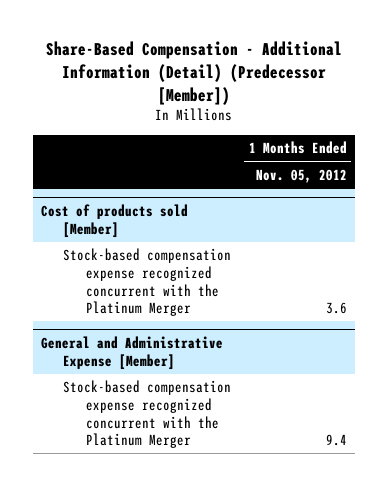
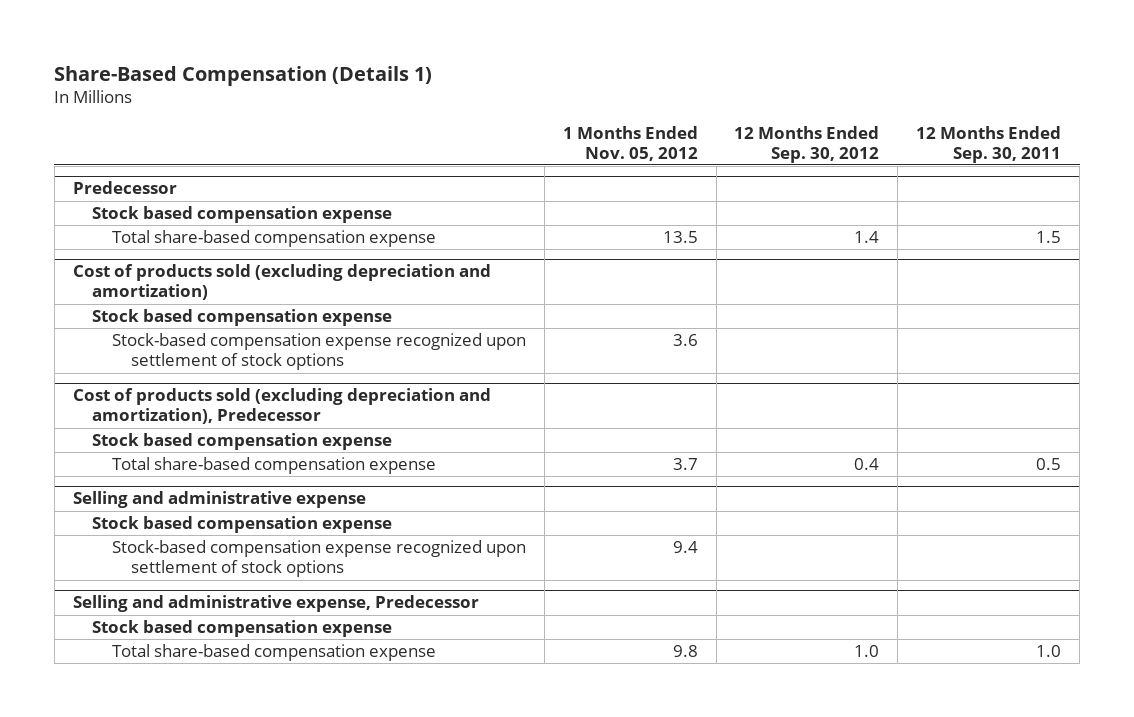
- Share-Based Compensation - Additional Information (Detail) (Predecessor [Member])
+ Share-Based Compensation (Details 1)
- | 1 Months Ended Nov. 05, 2012
+ | 1 Months Ended Nov. 05, 2012 | 12 Months Ended Sep. 30, 2012 | 12 Months Ended Sep. 30, 2011
- Cost of products sold [Member]
- Stock-based compensation expense recognized concurrent with the Platinum Merger | 3.6
- General and Administrative Expense [Member]
- Stock-based compensation expense recognized concurrent with the Platinum Merger | 9.4
+ Predecessor
+ Stock based compensation expense
+ Total share-based compensation expense | 13.5 | 1.4 | 1.5
+ Cost of products sold (excluding depreciation and amortization)
+ Stock based compensation expense
+ Stock-based compensation expense recognized upon settlement of stock options | 3.6 | |
+ Cost of products sold (excluding depreciation and amortization), Predecessor
+ Stock based compensation expense
+ Total share-based compensation expense | 3.7 | 0.4 | 0.5
+ Selling and administrative expense
+ Stock based compensation expense
+ Stock-based compensation expense recognized upon settlement of stock options | 9.4 | |
+ Selling and administrative expense, Predecessor
+ Stock based compensation expense
+ Total share-based compensation expense | 9.8 | 1.0 | 1.0

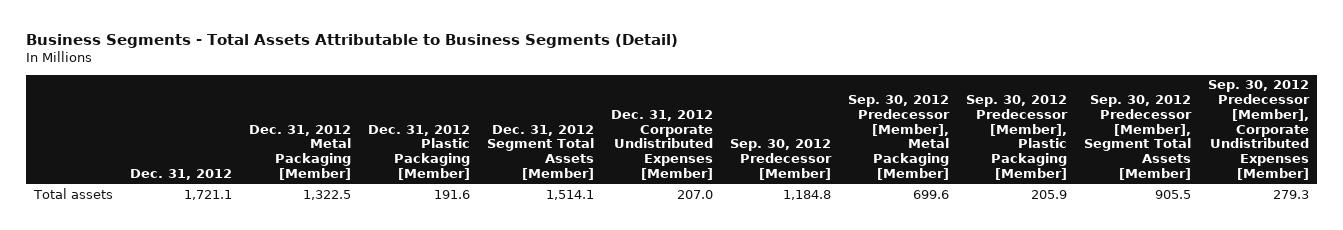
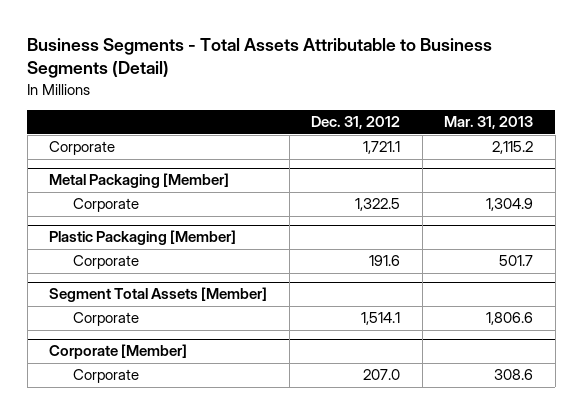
- | Dec. 31, 2012 | Dec. 31, 2012 Metal Packaging [Member] | Dec. 31, 2012 Plastic Packaging [Member] | Dec. 31, 2012 Segment Total Assets [Member] | Dec. 31, 2012 Corporate Undistributed Expenses [Member] | Sep. 30, 2012 Predecessor [Member] | Sep. 30, 2012 Predecessor [Member], Metal Packaging [Member] | Sep. 30, 2012 Predecessor [Member], Plastic Packaging [Member] | Sep. 30, 2012 Predecessor [Member], Segment Total Assets [Member] | Sep. 30, 2012 Predecessor [Member], Corporate Undistributed Expenses [Member]
+ | Dec. 31, 2012 | Mar. 31, 2013
- Total assets | 1,721.1 | 1,322.5 | 191.6 | 1,514.1 | 207.0 | 1,184.8 | 699.6 | 205.9 | 905.5 | 279.3
+ Corporate | 1,721.1 | 2,115.2
+ Metal Packaging [Member]
+ Corporate | 1,322.5 | 1,304.9
+ Plastic Packaging [Member]
+ Corporate | 191.6 | 501.7
+ Segment Total Assets [Member]
+ Corporate | 1,514.1 | 1,806.6
+ Corporate [Member]
+ Corporate | 207.0 | 308.6

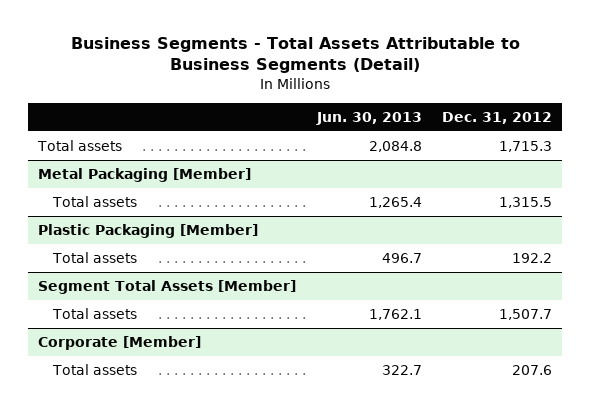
- | Dec. 31, 2012 | Mar. 31, 2013
+ | Jun. 30, 2013 | Dec. 31, 2012
- Corporate | 1,721.1 | 2,115.2
+ Total assets | 2,084.8 | 1,715.3
@ Metal Packaging [Member]
- Corporate | 1,322.5 | 1,304.9
+ Total assets | 1,265.4 | 1,315.5
@ Plastic Packaging [Member]
- Corporate | 191.6 | 501.7
+ Total assets | 496.7 | 192.2
@ Segment Total Assets [Member]
- Corporate | 1,514.1 | 1,806.6
+ Total assets | 1,762.1 | 1,507.7
@ Corporate [Member]
- Corporate | 207.0 | 308.6
+ Total assets | 322.7 | 207.6

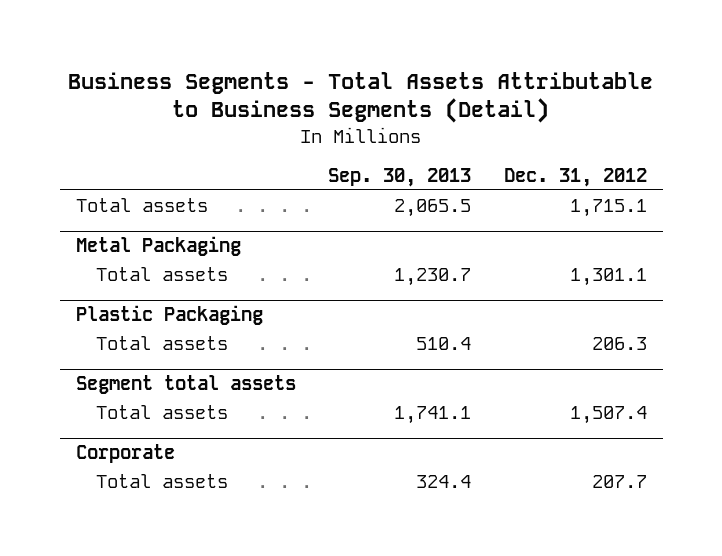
- | Jun. 30, 2013 | Dec. 31, 2012
+ | Sep. 30, 2013 | Dec. 31, 2012
- Total assets | 2,084.8 | 1,715.3
- Metal Packaging [Member]
- Total assets | 1,265.4 | 1,315.5
- Plastic Packaging [Member]
- Total assets | 496.7 | 192.2
- Segment Total Assets [Member]
- Total assets | 1,762.1 | 1,507.7
- Corporate [Member]
- Total assets | 322.7 | 207.6
+ Total assets | 2,065.5 | 1,715.1
+ Metal Packaging
+ Total assets | 1,230.7 | 1,301.1
+ Plastic Packaging
+ Total assets | 510.4 | 206.3
+ Segment total assets
+ Total assets | 1,741.1 | 1,507.4
+ Corporate
+ Total assets | 324.4 | 207.7

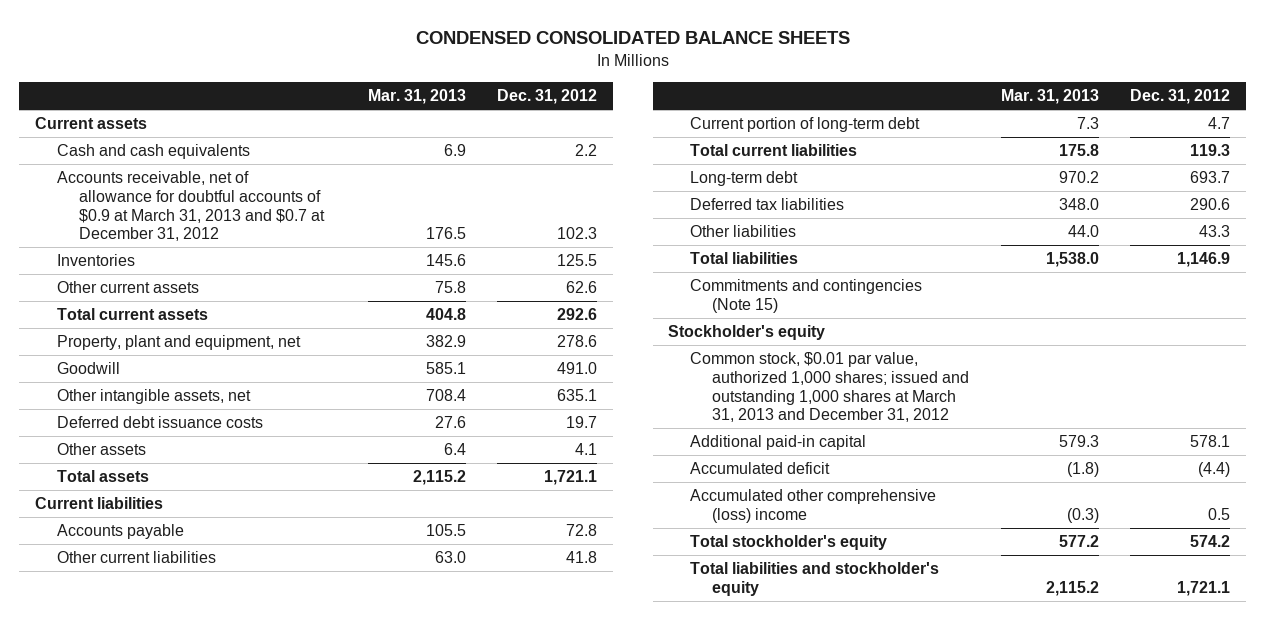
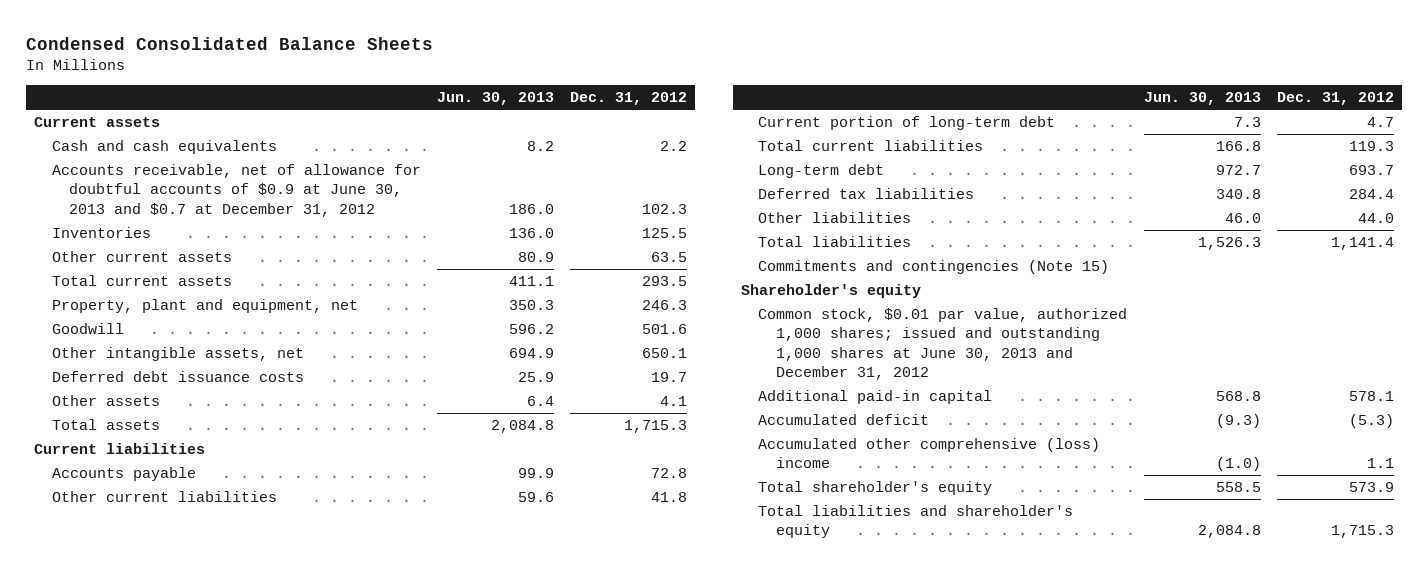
- CONDENSED CONSOLIDATED BALANCE SHEETS
+ Condensed Consolidated Balance Sheets
- | Mar. 31, 2013 | Dec. 31, 2012
+ | Jun. 30, 2013 | Dec. 31, 2012
- Accounts receivable, net of allowance for doubtful accounts of $0.9 at March 31, 2013 and $0.7 at December 31, 2012 | 176.5 | 102.3
+ Accounts receivable, net of allowance for doubtful accounts of $0.9 at June 30, 2013 and $0.7 at December 31, 2012 | 186.0 | 102.3
- Other current assets | 75.8 | 62.6
- Total current assets | 404.8 | 292.6
- Property, plant and equipment, net | 382.9 | 278.6
- Goodwill | 585.1 | 491.0
- Other intangible assets, net | 708.4 | 635.1
+ Other current assets | 80.9 | 63.5
+ Total current assets | 411.1 | 293.5
+ Property, plant and equipment, net | 350.3 | 246.3
+ Goodwill | 596.2 | 501.6
+ Other intangible assets, net | 694.9 | 650.1
- Total assets | 2,115.2 | 1,721.1
+ Total assets | 2,084.8 | 1,715.3
- Deferred tax liabilities | 348.0 | 290.6
- Other liabilities | 44.0 | 43.3
- Total liabilities | 1,538.0 | 1,146.9
+ Deferred tax liabilities | 340.8 | 284.4
+ Other liabilities | 46.0 | 44.0
+ Total liabilities | 1,526.3 | 1,141.4
- Stockholder's equity
- Common stock, $0.01 par value, authorized 1,000 shares; issued and outstanding 1,000 shares at March 31, 2013 and December 31, 2012
+ Shareholder's equity
+ Common stock, $0.01 par value, authorized 1,000 shares; issued and outstanding 1,000 shares at June 30, 2013 and December 31, 2012
- Accumulated deficit | (1.8) | (4.4)
- Accumulated other comprehensive (loss) income | (0.3) | 0.5
- Total stockholder's equity | 577.2 | 574.2
- Total liabilities and stockholder's equity | 2,115.2 | 1,721.1
+ Accumulated deficit | (9.3) | (5.3)
+ Accumulated other comprehensive (loss) income | (1.0) | 1.1
+ Total shareholder's equity | 558.5 | 573.9
+ Total liabilities and shareholder's equity | 2,084.8 | 1,715.3

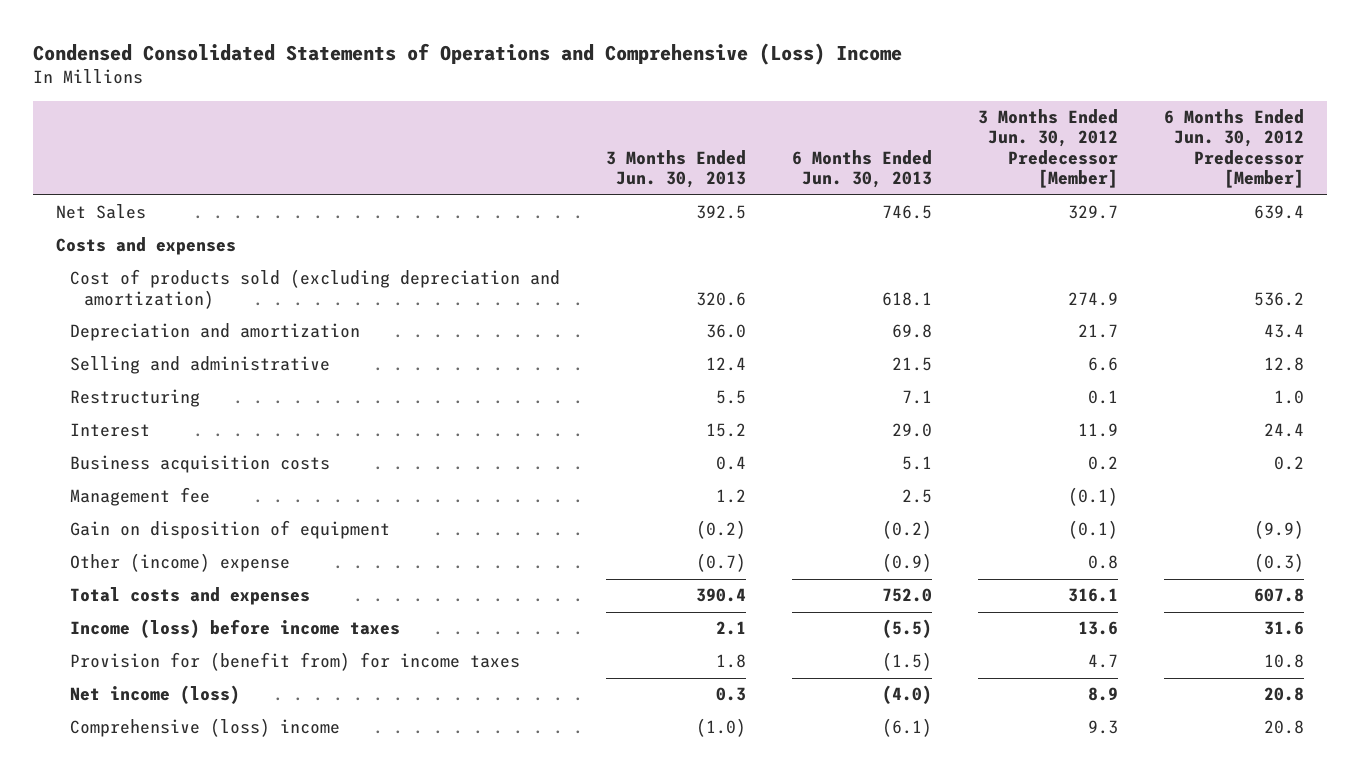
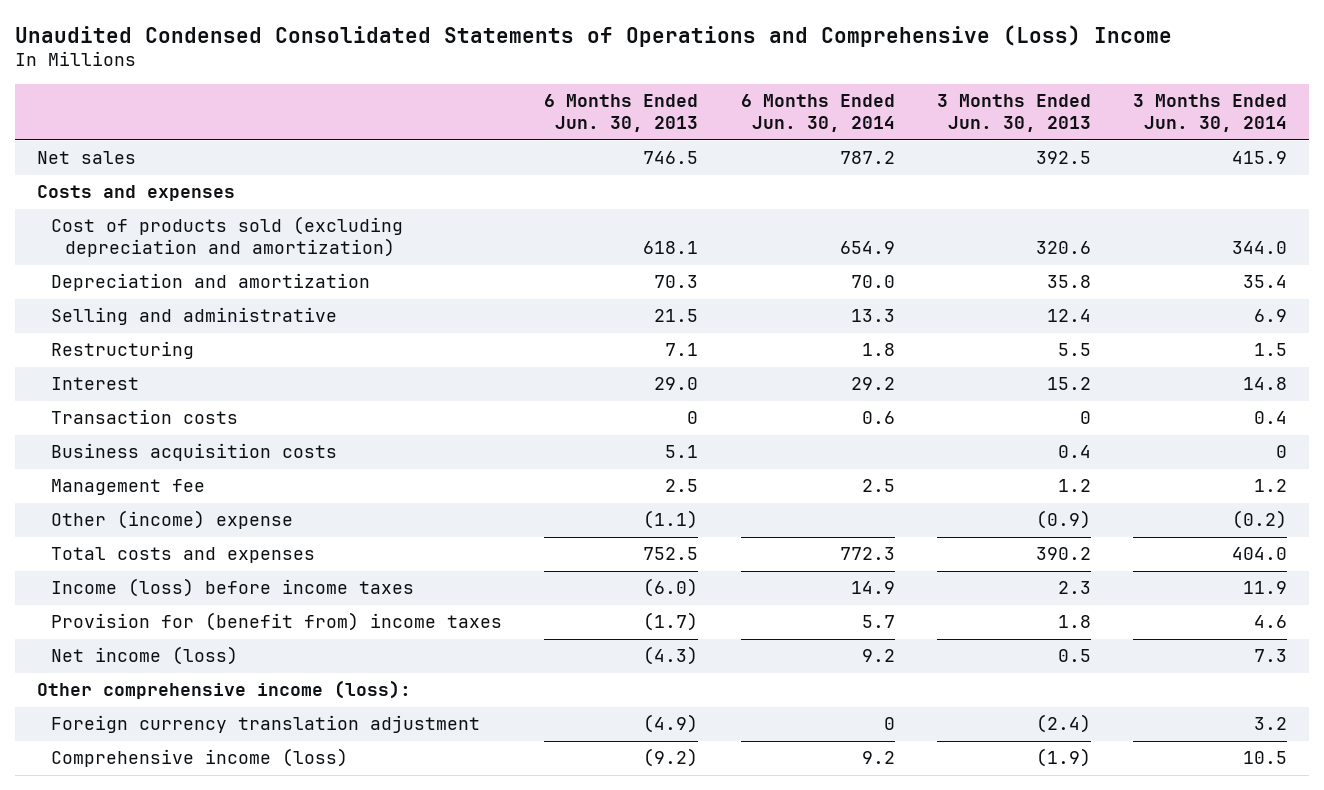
- Condensed Consolidated Statements of Operations and Comprehensive (Loss) Income
+ Unaudited Condensed Consolidated Statements of Operations and Comprehensive (Loss) Income
- | 3 Months Ended Jun. 30, 2013 | 6 Months Ended Jun. 30, 2013 | 3 Months Ended Jun. 30, 2012 Predecessor [Member] | 6 Months Ended Jun. 30, 2012 Predecessor [Member]
+ | 6 Months Ended Jun. 30, 2013 | 6 Months Ended Jun. 30, 2014 | 3 Months Ended Jun. 30, 2013 | 3 Months Ended Jun. 30, 2014
- Net Sales | 392.5 | 746.5 | 329.7 | 639.4
+ Net sales | 746.5 | 787.2 | 392.5 | 415.9
- Depreciation and amortization | 36.0 | 69.8 | 21.7 | 43.4
+ Depreciation and amortization | 70.3 | 70.0 | 35.8 | 35.4
+ Transaction costs | 0 | 0.6 | 0 | 0.4
- Gain on disposition of equipment | (0.2) | (0.2) | (0.1) | (9.9)
- Other (income) expense | (0.7) | (0.9) | 0.8 | (0.3)
- Total costs and expenses | 390.4 | 752.0 | 316.1 | 607.8
- Income (loss) before income taxes | 2.1 | (5.5) | 13.6 | 31.6
- Provision for (benefit from) for income taxes | 1.8 | (1.5) | 4.7 | 10.8
- Net income (loss) | 0.3 | (4.0) | 8.9 | 20.8
- Comprehensive (loss) income | (1.0) | (6.1) | 9.3 | 20.8
+ Other (income) expense | (1.1) | | (0.9) | (0.2)
+ Total costs and expenses | 752.5 | 772.3 | 390.2 | 404.0
+ Income (loss) before income taxes | (6.0) | 14.9 | 2.3 | 11.9
+ Provision for (benefit from) income taxes | (1.7) | 5.7 | 1.8 | 4.6
+ Net income (loss) | (4.3) | 9.2 | 0.5 | 7.3
+ Other comprehensive income (loss):
+ Foreign currency translation adjustment | (4.9) | 0 | (2.4) | 3.2
+ Comprehensive income (loss) | (9.2) | 9.2 | (1.9) | 10.5

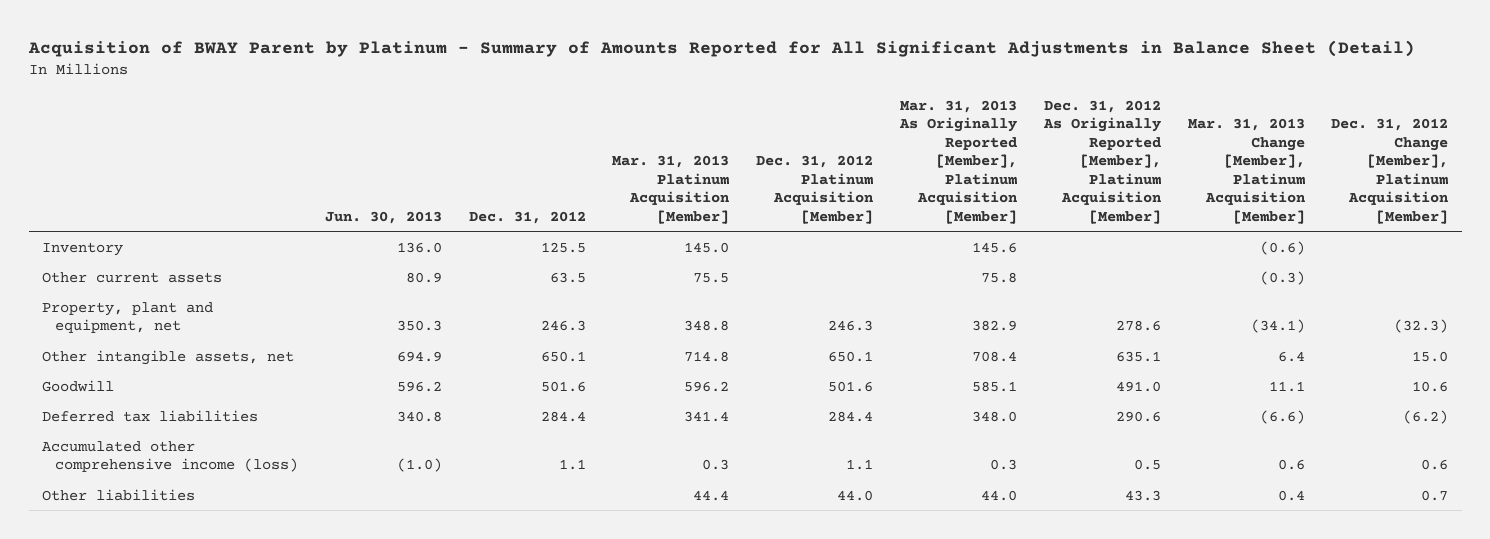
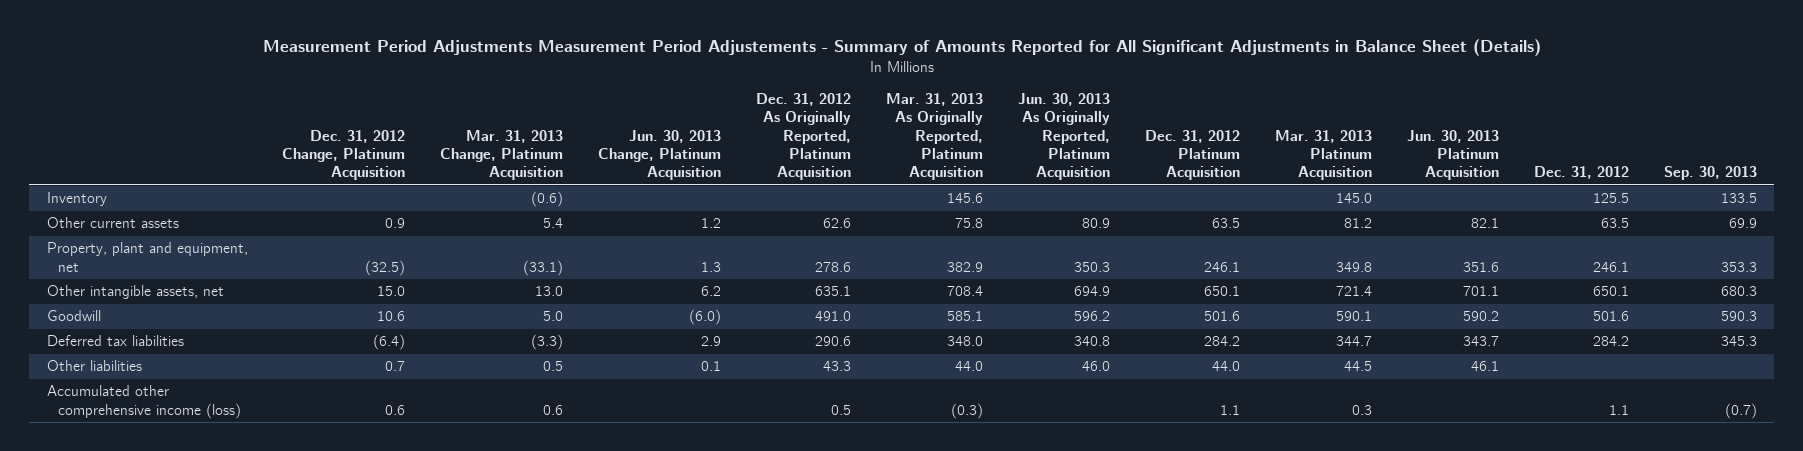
- Acquisition of BWAY Parent by Platinum - Summary of Amounts Reported for All Significant Adjustments in Balance Sheet (Detail)
+ Measurement Period Adjustments Measurement Period Adjustements - Summary of Amounts Reported for All Significant Adjustments in Balance Sheet (Details)
- | Jun. 30, 2013 | Dec. 31, 2012 | Mar. 31, 2013 Platinum Acquisition [Member] | Dec. 31, 2012 Platinum Acquisition [Member] | Mar. 31, 2013 As Originally Reported [Member], Platinum Acquisition [Member] | Dec. 31, 2012 As Originally Reported [Member], Platinum Acquisition [Member] | Mar. 31, 2013 Change [Member], Platinum Acquisition [Member] | Dec. 31, 2012 Change [Member], Platinum Acquisition [Member]
+ | Dec. 31, 2012 Change, Platinum Acquisition | Mar. 31, 2013 Change, Platinum Acquisition | Jun. 30, 2013 Change, Platinum Acquisition | Dec. 31, 2012 As Originally Reported, Platinum Acquisition | Mar. 31, 2013 As Originally Reported, Platinum Acquisition | Jun. 30, 2013 As Originally Reported, Platinum Acquisition | Dec. 31, 2012 Platinum Acquisition | Mar. 31, 2013 Platinum Acquisition | Jun. 30, 2013 Platinum Acquisition | Dec. 31, 2012 | Sep. 30, 2013
- Property, plant and equipment, net | 350.3 | 246.3 | 348.8 | 246.3 | 382.9 | 278.6 | (34.1) | (32.3)
+ Property, plant and equipment, net | (32.5) | (33.1) | 1.3 | 278.6 | 382.9 | 350.3 | 246.1 | 349.8 | 351.6 | 246.1 | 353.3
- Deferred tax liabilities | 340.8 | 284.4 | 341.4 | 284.4 | 348.0 | 290.6 | (6.6) | (6.2)
+ Deferred tax liabilities | (6.4) | (3.3) | 2.9 | 290.6 | 348.0 | 340.8 | 284.2 | 344.7 | 343.7 | 284.2 | 345.3
moved down: Accumulated other comprehensive income (loss) | 0.6 | 0.6 | | 0.5 | (0.3) | | 1.1 | 0.3 | | 1.1 | (0.7)

